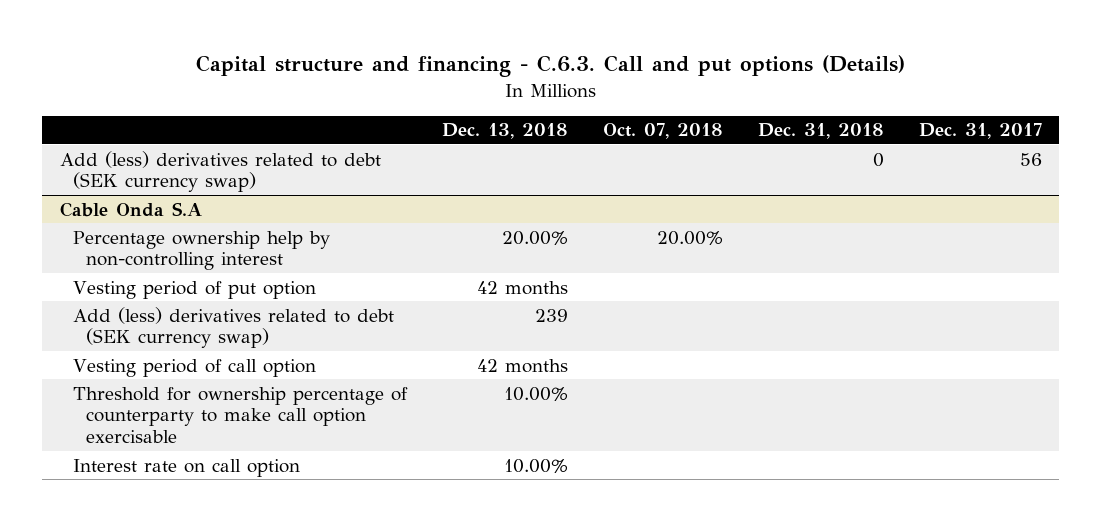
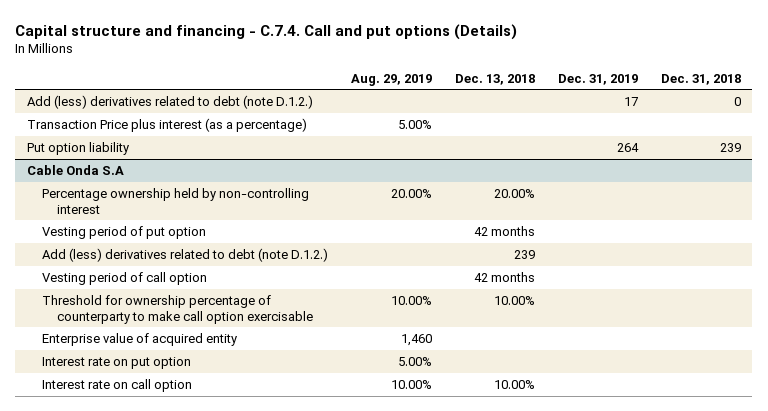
- Capital structure and financing - C.6.3. Call and put options (Details)
+ Capital structure and financing - C.7.4. Call and put options (Details)
- | Dec. 13, 2018 | Oct. 07, 2018 | Dec. 31, 2018 | Dec. 31, 2017
+ | Aug. 29, 2019 | Dec. 13, 2018 | Dec. 31, 2019 | Dec. 31, 2018
- Add (less) derivatives related to debt (SEK currency swap) | | | 0 | 56
+ Add (less) derivatives related to debt (note D.1.2.) | | | 17 | 0
+ Transaction Price plus interest (as a percentage) | 5.00% | | |
+ Put option liability | | | 264 | 239
@ Cable Onda S.A
- Percentage ownership help by non-controlling interest | 20.00% | 20.00% | |
+ Percentage ownership held by non-controlling interest | 20.00% | 20.00% | |
- Add (less) derivatives related to debt (SEK currency swap) | 239 | | |
+ Add (less) derivatives related to debt (note D.1.2.) | | 239 | |
+ Enterprise value of acquired entity | 1,460 | | |
+ Interest rate on put option | 5.00% | | |

